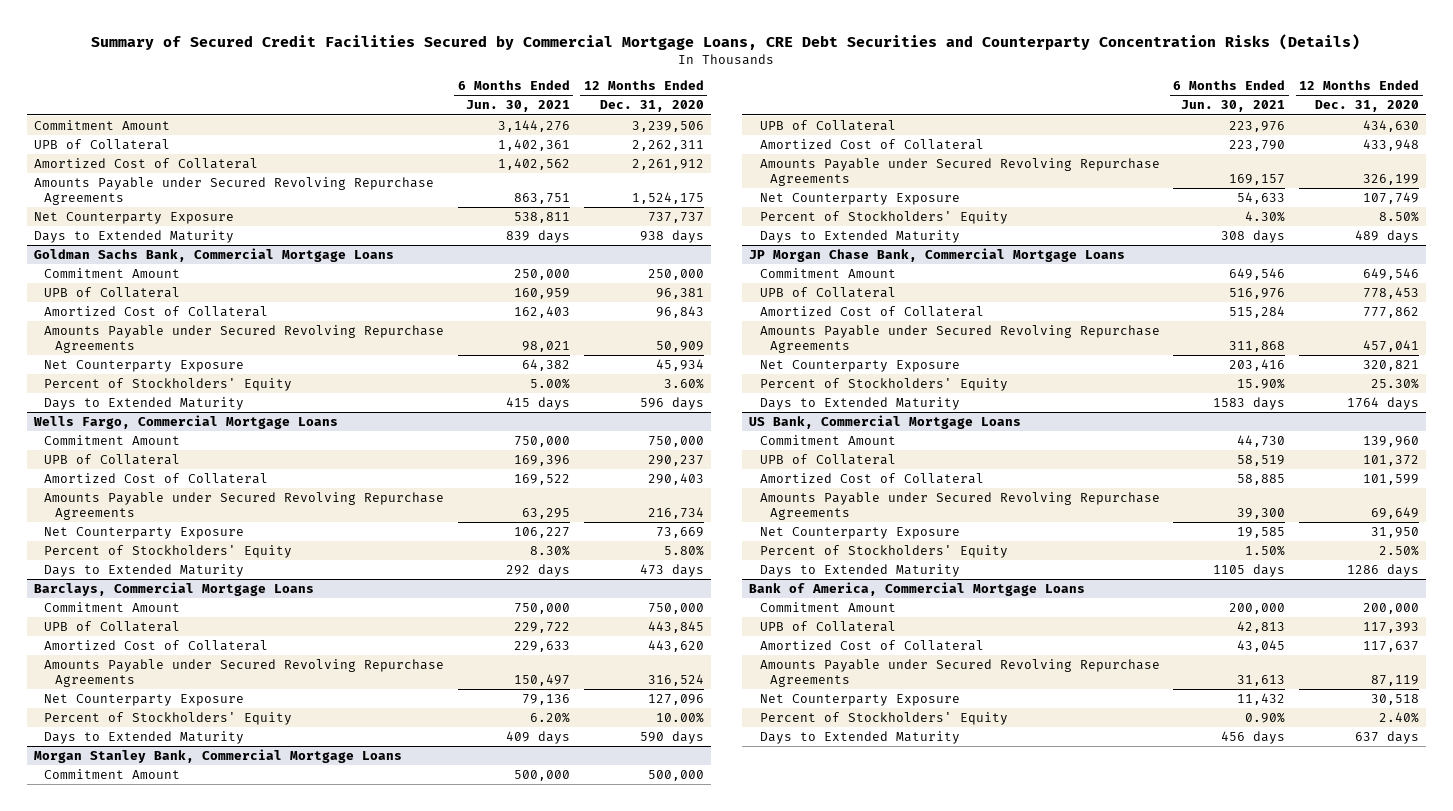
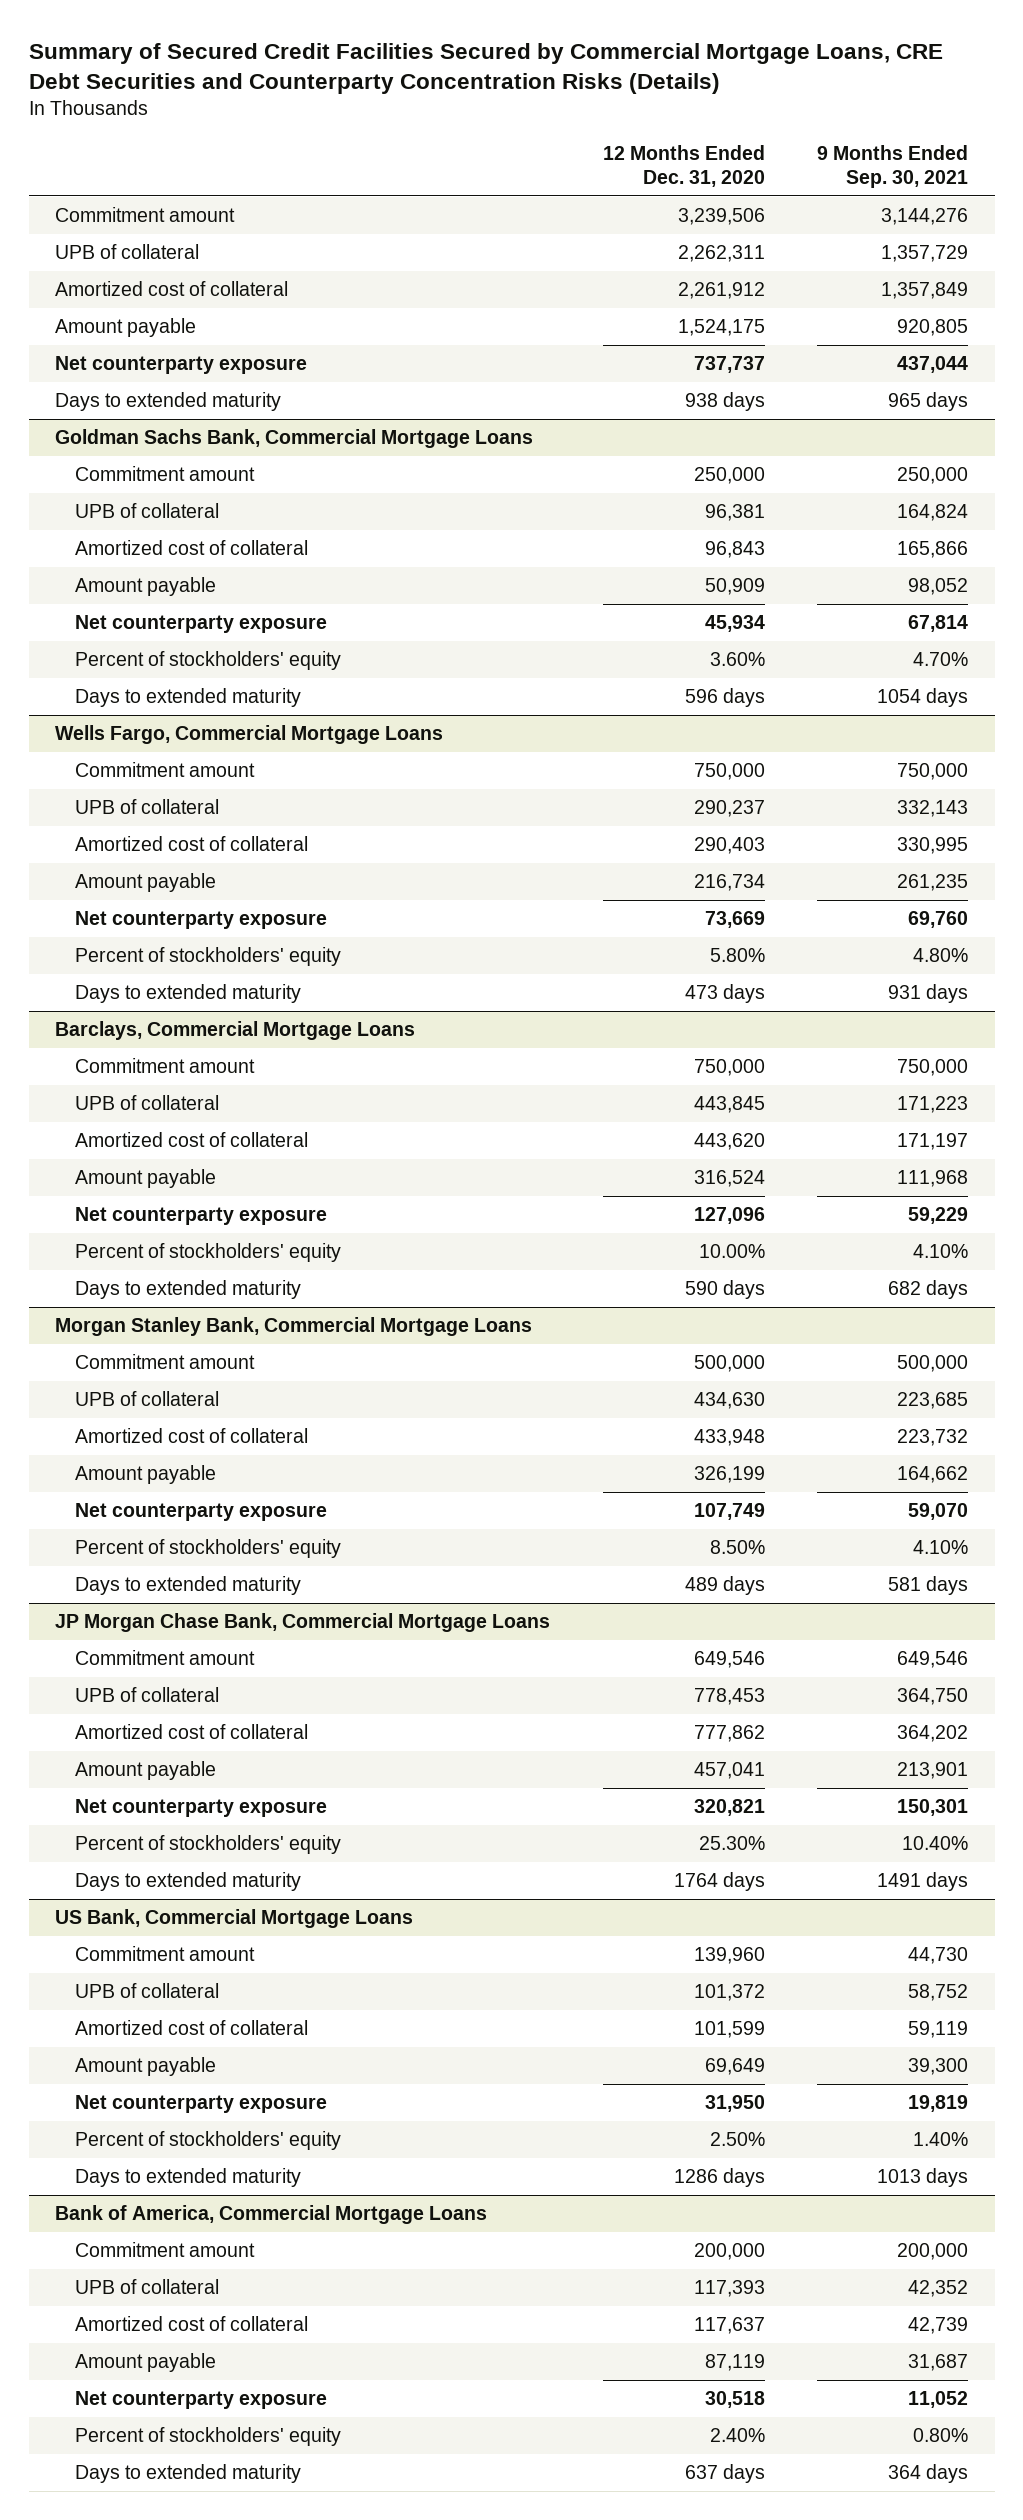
- | 6 Months Ended Jun. 30, 2021 | 12 Months Ended Dec. 31, 2020
+ | 12 Months Ended Dec. 31, 2020 | 9 Months Ended Sep. 30, 2021
- Commitment Amount | 3,144,276 | 3,239,506
- UPB of Collateral | 1,402,361 | 2,262,311
- Amortized Cost of Collateral | 1,402,562 | 2,261,912
- Amounts Payable under Secured Revolving Repurchase Agreements | 863,751 | 1,524,175
- Net Counterparty Exposure | 538,811 | 737,737
- Days to Extended Maturity | 839 days | 938 days
+ Commitment amount | 3,239,506 | 3,144,276
+ UPB of collateral | 2,262,311 | 1,357,729
+ Amortized cost of collateral | 2,261,912 | 1,357,849
+ Amount payable | 1,524,175 | 920,805
+ Net counterparty exposure | 737,737 | 437,044
+ Days to extended maturity | 938 days | 965 days
@ Goldman Sachs Bank, Commercial Mortgage Loans
- Commitment Amount | 250,000 | 250,000
- UPB of Collateral | 160,959 | 96,381
- Amortized Cost of Collateral | 162,403 | 96,843
- Amounts Payable under Secured Revolving Repurchase Agreements | 98,021 | 50,909
- Net Counterparty Exposure | 64,382 | 45,934
- Percent of Stockholders' Equity | 5.00% | 3.60%
- Days to Extended Maturity | 415 days | 596 days
+ Commitment amount | 250,000 | 250,000
+ UPB of collateral | 96,381 | 164,824
+ Amortized cost of collateral | 96,843 | 165,866
+ Amount payable | 50,909 | 98,052
+ Net counterparty exposure | 45,934 | 67,814
+ Percent of stockholders' equity | 3.60% | 4.70%
+ Days to extended maturity | 596 days | 1054 days
@ Wells Fargo, Commercial Mortgage Loans
- Commitment Amount | 750,000 | 750,000
- UPB of Collateral | 169,396 | 290,237
- Amortized Cost of Collateral | 169,522 | 290,403
- Amounts Payable under Secured Revolving Repurchase Agreements | 63,295 | 216,734
- Net Counterparty Exposure | 106,227 | 73,669
- Percent of Stockholders' Equity | 8.30% | 5.80%
- Days to Extended Maturity | 292 days | 473 days
+ Commitment amount | 750,000 | 750,000
+ UPB of collateral | 290,237 | 332,143
+ Amortized cost of collateral | 290,403 | 330,995
+ Amount payable | 216,734 | 261,235
+ Net counterparty exposure | 73,669 | 69,760
+ Percent of stockholders' equity | 5.80% | 4.80%
+ Days to extended maturity | 473 days | 931 days
@ Barclays, Commercial Mortgage Loans
- Commitment Amount | 750,000 | 750,000
- UPB of Collateral | 229,722 | 443,845
- Amortized Cost of Collateral | 229,633 | 443,620
- Amounts Payable under Secured Revolving Repurchase Agreements | 150,497 | 316,524
- Net Counterparty Exposure | 79,136 | 127,096
- Percent of Stockholders' Equity | 6.20% | 10.00%
- Days to Extended Maturity | 409 days | 590 days
+ Commitment amount | 750,000 | 750,000
+ UPB of collateral | 443,845 | 171,223
+ Amortized cost of collateral | 443,620 | 171,197
+ Amount payable | 316,524 | 111,968
+ Net counterparty exposure | 127,096 | 59,229
+ Percent of stockholders' equity | 10.00% | 4.10%
+ Days to extended maturity | 590 days | 682 days
@ Morgan Stanley Bank, Commercial Mortgage Loans
- Commitment Amount | 500,000 | 500,000
- UPB of Collateral | 223,976 | 434,630
- Amortized Cost of Collateral | 223,790 | 433,948
- Amounts Payable under Secured Revolving Repurchase Agreements | 169,157 | 326,199
- Net Counterparty Exposure | 54,633 | 107,749
- Percent of Stockholders' Equity | 4.30% | 8.50%
- Days to Extended Maturity | 308 days | 489 days
+ Commitment amount | 500,000 | 500,000
+ UPB of collateral | 434,630 | 223,685
+ Amortized cost of collateral | 433,948 | 223,732
+ Amount payable | 326,199 | 164,662
+ Net counterparty exposure | 107,749 | 59,070
+ Percent of stockholders' equity | 8.50% | 4.10%
+ Days to extended maturity | 489 days | 581 days
@ JP Morgan Chase Bank, Commercial Mortgage Loans
- Commitment Amount | 649,546 | 649,546
- UPB of Collateral | 516,976 | 778,453
- Amortized Cost of Collateral | 515,284 | 777,862
- Amounts Payable under Secured Revolving Repurchase Agreements | 311,868 | 457,041
- Net Counterparty Exposure | 203,416 | 320,821
- Percent of Stockholders' Equity | 15.90% | 25.30%
- Days to Extended Maturity | 1583 days | 1764 days
+ Commitment amount | 649,546 | 649,546
+ UPB of collateral | 778,453 | 364,750
+ Amortized cost of collateral | 777,862 | 364,202
+ Amount payable | 457,041 | 213,901
+ Net counterparty exposure | 320,821 | 150,301
+ Percent of stockholders' equity | 25.30% | 10.40%
+ Days to extended maturity | 1764 days | 1491 days
@ US Bank, Commercial Mortgage Loans
- Commitment Amount | 44,730 | 139,960
- UPB of Collateral | 58,519 | 101,372
- Amortized Cost of Collateral | 58,885 | 101,599
- Amounts Payable under Secured Revolving Repurchase Agreements | 39,300 | 69,649
- Net Counterparty Exposure | 19,585 | 31,950
- Percent of Stockholders' Equity | 1.50% | 2.50%
- Days to Extended Maturity | 1105 days | 1286 days
+ Commitment amount | 139,960 | 44,730
+ UPB of collateral | 101,372 | 58,752
+ Amortized cost of collateral | 101,599 | 59,119
+ Amount payable | 69,649 | 39,300
+ Net counterparty exposure | 31,950 | 19,819
+ Percent of stockholders' equity | 2.50% | 1.40%
+ Days to extended maturity | 1286 days | 1013 days
@ Bank of America, Commercial Mortgage Loans
- Commitment Amount | 200,000 | 200,000
- UPB of Collateral | 42,813 | 117,393
- Amortized Cost of Collateral | 43,045 | 117,637
- Amounts Payable under Secured Revolving Repurchase Agreements | 31,613 | 87,119
- Net Counterparty Exposure | 11,432 | 30,518
- Percent of Stockholders' Equity | 0.90% | 2.40%
- Days to Extended Maturity | 456 days | 637 days
+ Commitment amount | 200,000 | 200,000
+ UPB of collateral | 117,393 | 42,352
+ Amortized cost of collateral | 117,637 | 42,739
+ Amount payable | 87,119 | 31,687
+ Net counterparty exposure | 30,518 | 11,052
+ Percent of stockholders' equity | 2.40% | 0.80%
+ Days to extended maturity | 637 days | 364 days

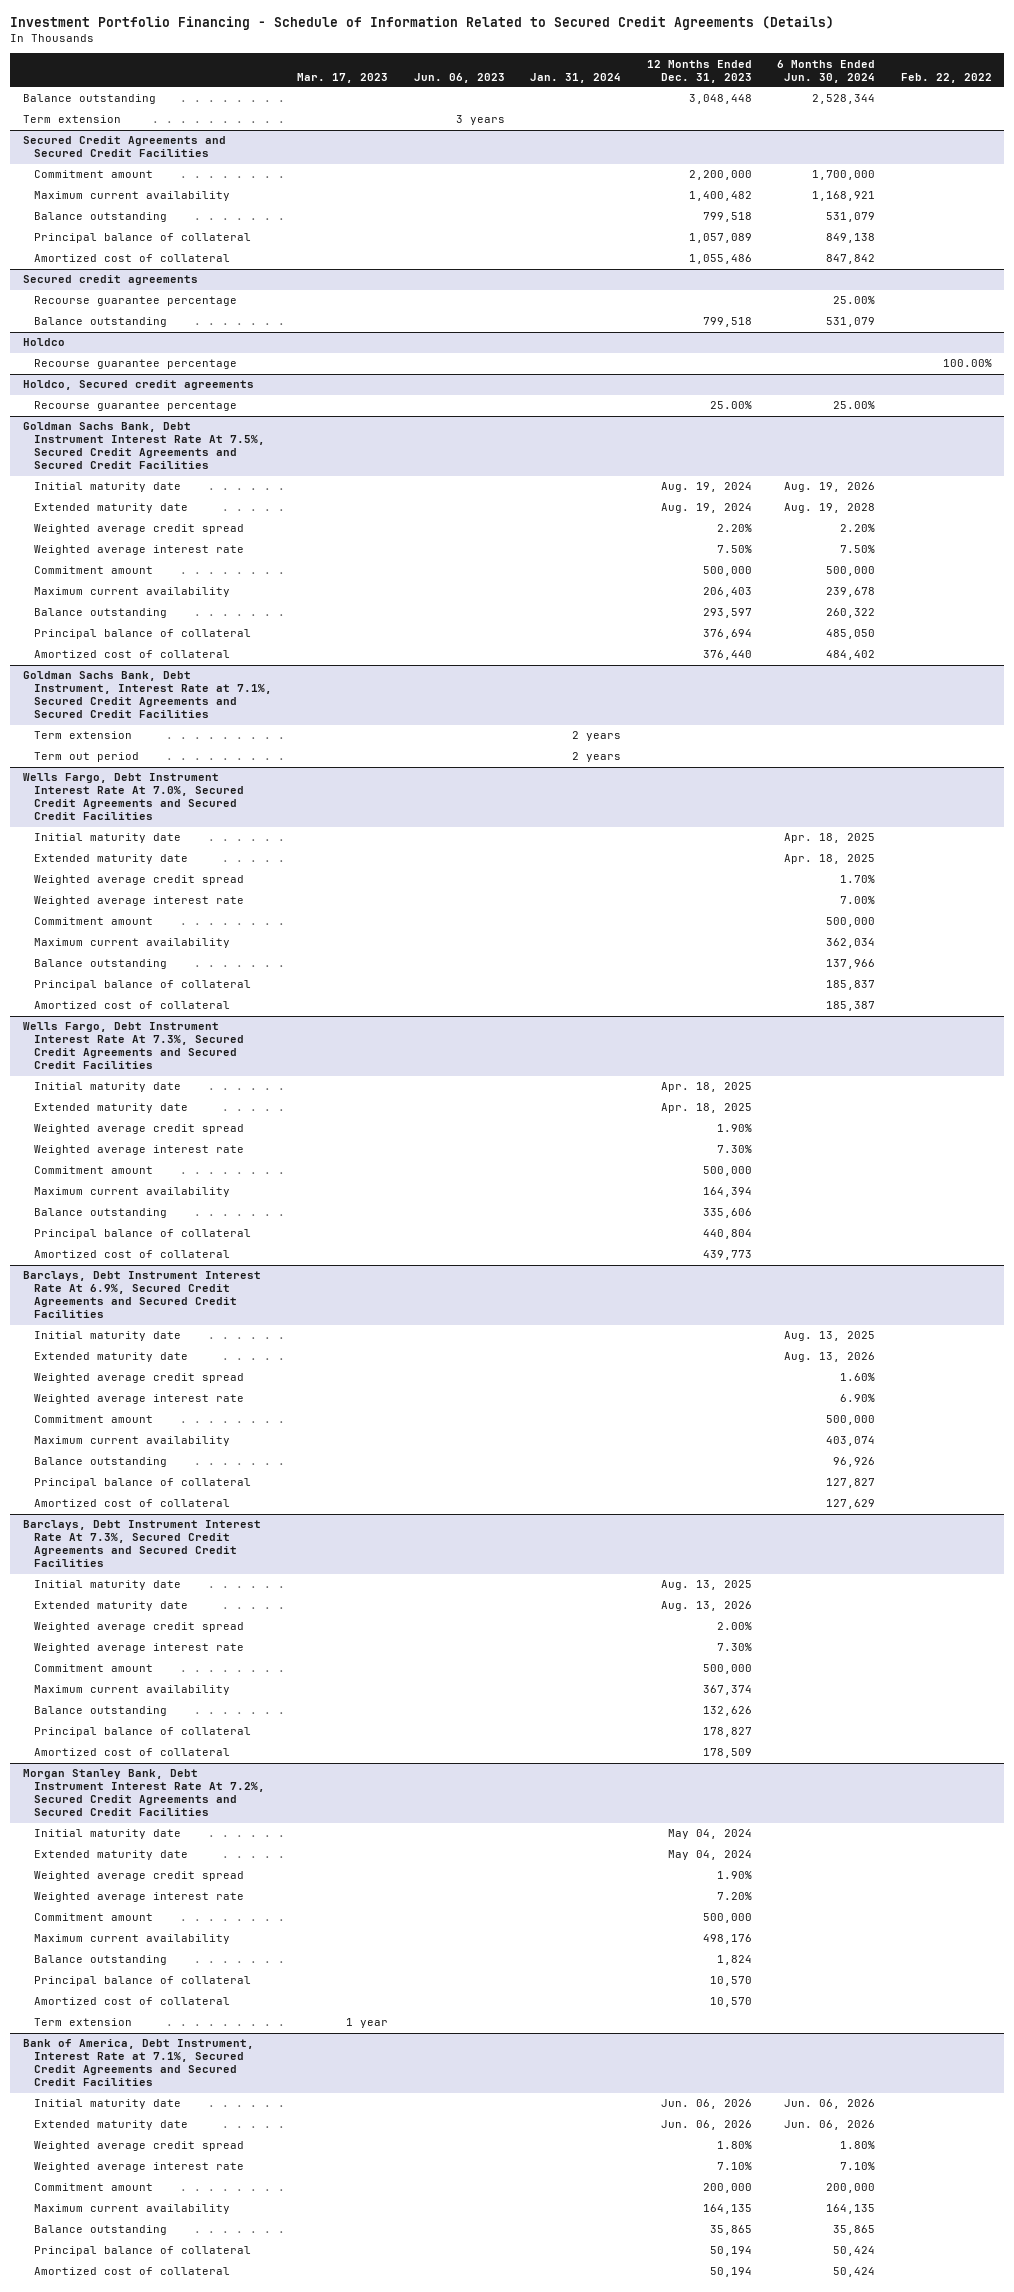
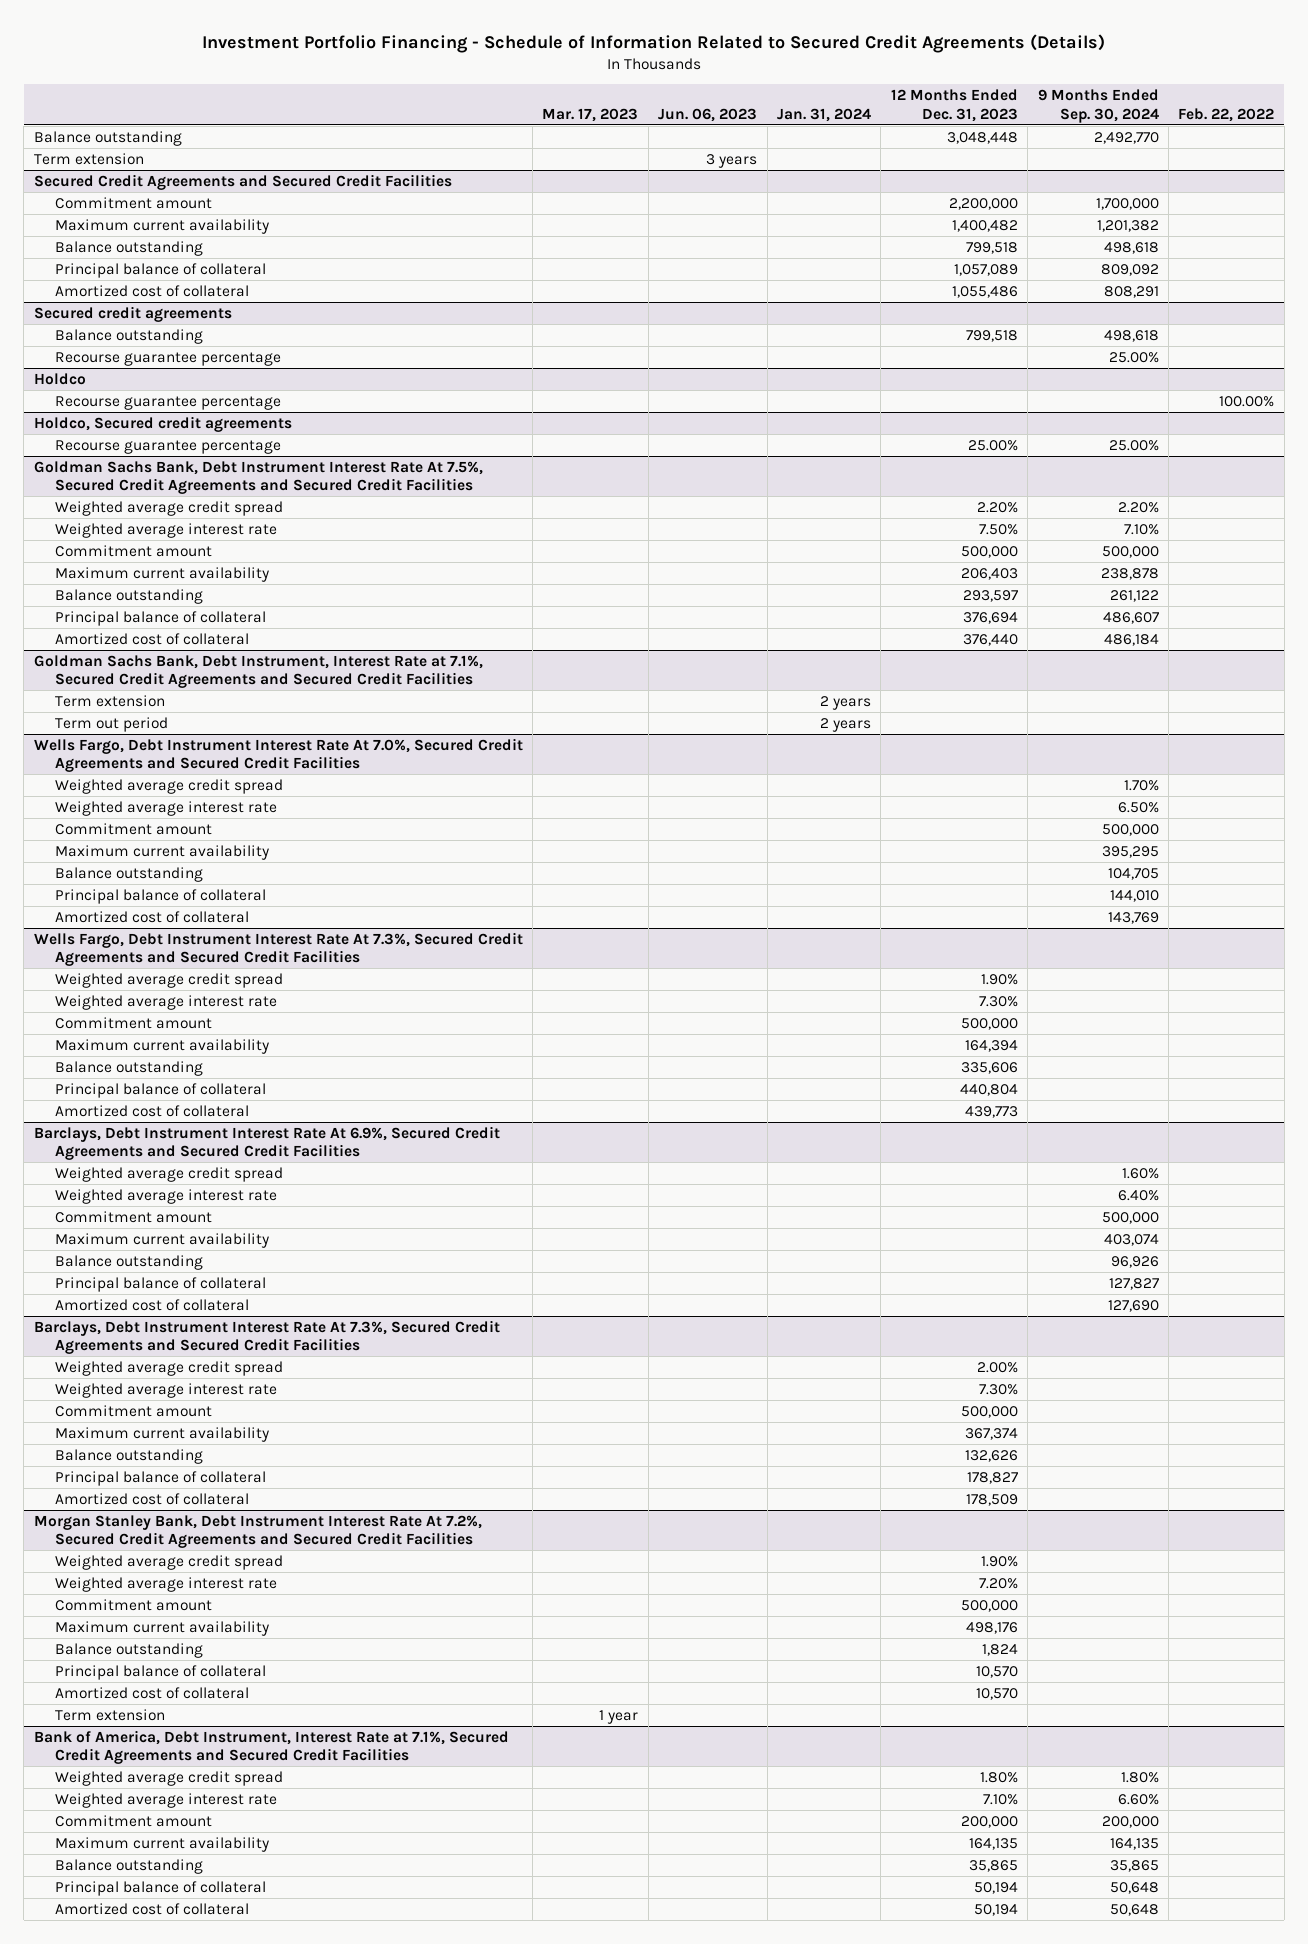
- | Mar. 17, 2023 | Jun. 06, 2023 | Jan. 31, 2024 | 12 Months Ended Dec. 31, 2023 | 6 Months Ended Jun. 30, 2024 | Feb. 22, 2022
+ | Mar. 17, 2023 | Jun. 06, 2023 | Jan. 31, 2024 | 12 Months Ended Dec. 31, 2023 | 9 Months Ended Sep. 30, 2024 | Feb. 22, 2022
@ Secured credit agreements
moved down: Recourse guarantee percentage | | | | | 25.00% |
@ Goldman Sachs Bank, Debt Instrument Interest Rate At 7.5%, Secured Credit Agreements and Secured Credit Facilities
- Initial maturity date | | | | Aug. 19, 2024 | Aug. 19, 2026 |
- Extended maturity date | | | | Aug. 19, 2024 | Aug. 19, 2028 |
@ Wells Fargo, Debt Instrument Interest Rate At 7.0%, Secured Credit Agreements and Secured Credit Facilities
- Initial maturity date | | | | | Apr. 18, 2025 |
- Extended maturity date | | | | | Apr. 18, 2025 |
@ Wells Fargo, Debt Instrument Interest Rate At 7.3%, Secured Credit Agreements and Secured Credit Facilities
- Initial maturity date | | | | Apr. 18, 2025 | |
- Extended maturity date | | | | Apr. 18, 2025 | |
@ Barclays, Debt Instrument Interest Rate At 6.9%, Secured Credit Agreements and Secured Credit Facilities
- Initial maturity date | | | | | Aug. 13, 2025 |
- Extended maturity date | | | | | Aug. 13, 2026 |
@ Barclays, Debt Instrument Interest Rate At 7.3%, Secured Credit Agreements and Secured Credit Facilities
- Initial maturity date | | | | Aug. 13, 2025 | |
- Extended maturity date | | | | Aug. 13, 2026 | |
@ Morgan Stanley Bank, Debt Instrument Interest Rate At 7.2%, Secured Credit Agreements and Secured Credit Facilities
- Initial maturity date | | | | May 04, 2024 | |
- Extended maturity date | | | | May 04, 2024 | |
@ Bank of America, Debt Instrument, Interest Rate at 7.1%, Secured Credit Agreements and Secured Credit Facilities
- Initial maturity date | | | | Jun. 06, 2026 | Jun. 06, 2026 |
- Extended maturity date | | | | Jun. 06, 2026 | Jun. 06, 2026 |

